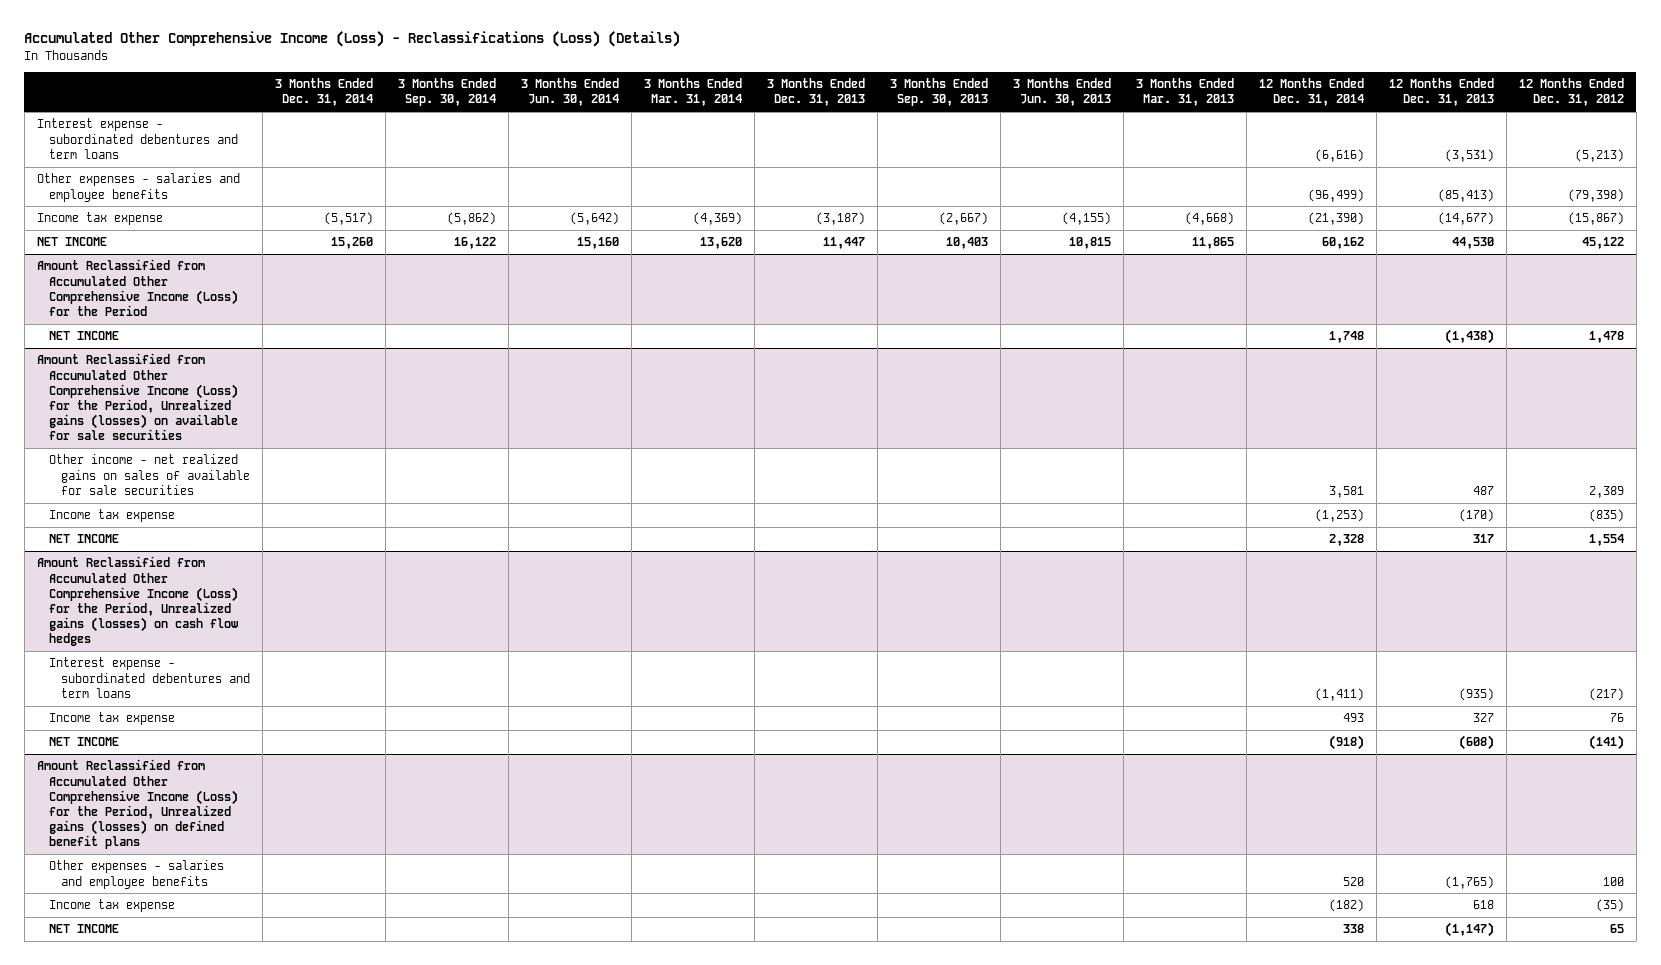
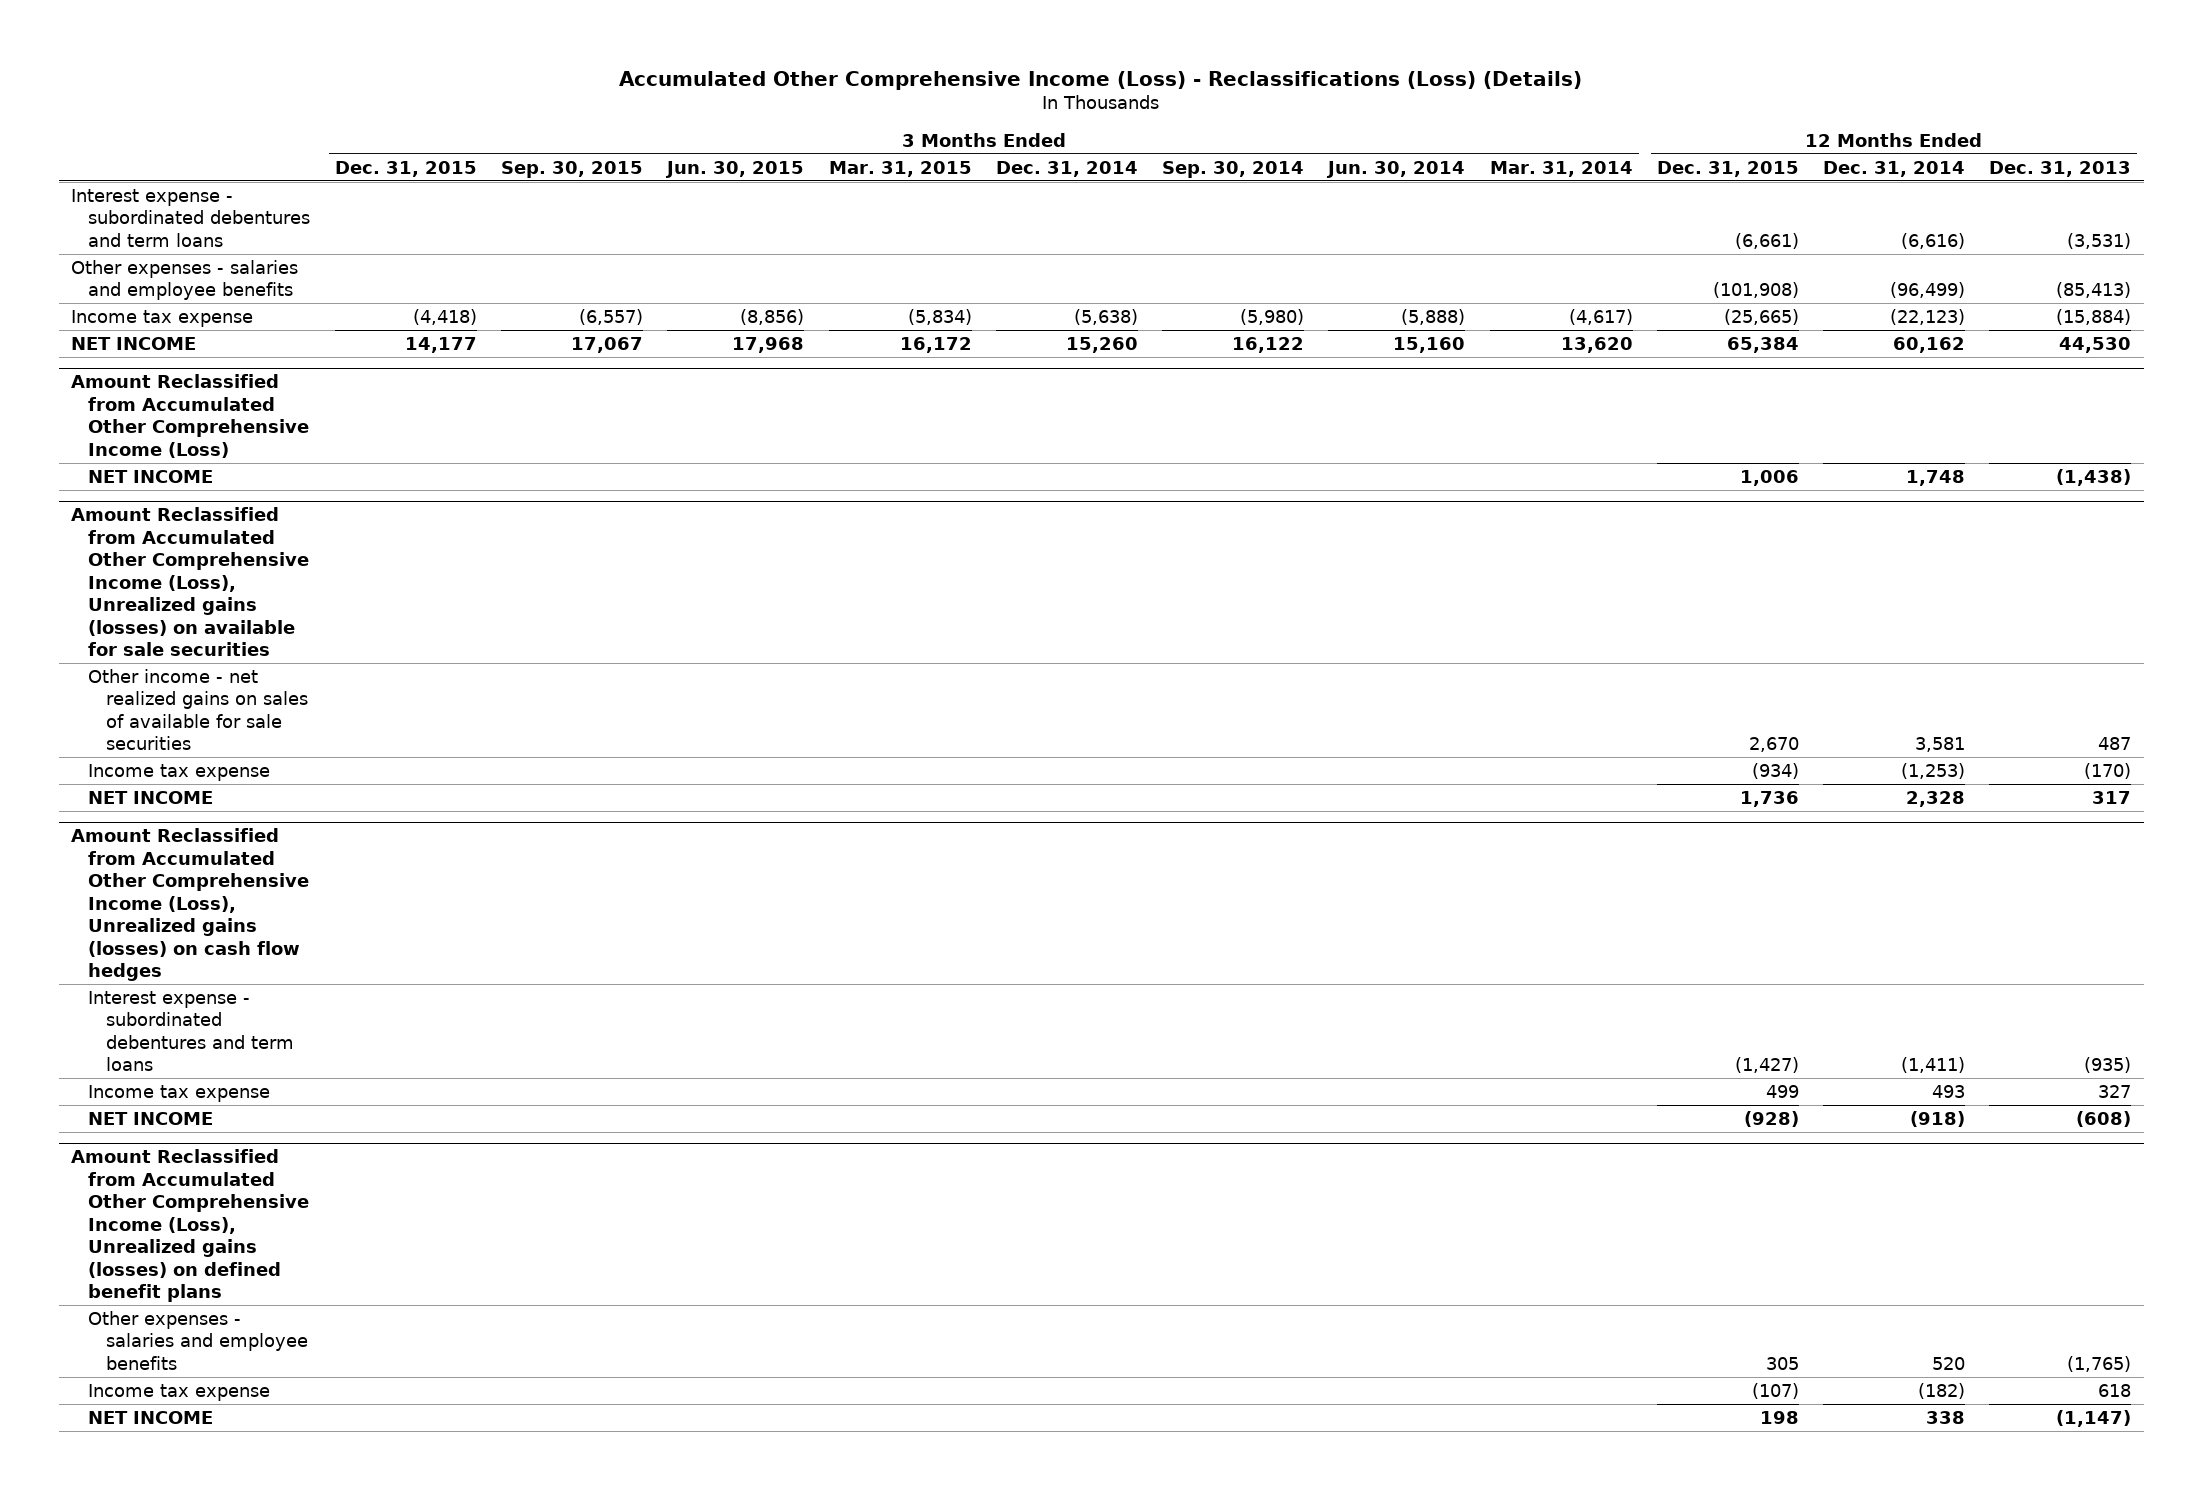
- | 3 Months Ended Dec. 31, 2014 | 3 Months Ended Sep. 30, 2014 | 3 Months Ended Jun. 30, 2014 | 3 Months Ended Mar. 31, 2014 | 3 Months Ended Dec. 31, 2013 | 3 Months Ended Sep. 30, 2013 | 3 Months Ended Jun. 30, 2013 | 3 Months Ended Mar. 31, 2013 | 12 Months Ended Dec. 31, 2014 | 12 Months Ended Dec. 31, 2013 | 12 Months Ended Dec. 31, 2012
+ | 3 Months Ended Dec. 31, 2015 | 3 Months Ended Sep. 30, 2015 | 3 Months Ended Jun. 30, 2015 | 3 Months Ended Mar. 31, 2015 | 3 Months Ended Dec. 31, 2014 | 3 Months Ended Sep. 30, 2014 | 3 Months Ended Jun. 30, 2014 | 3 Months Ended Mar. 31, 2014 | 12 Months Ended Dec. 31, 2015 | 12 Months Ended Dec. 31, 2014 | 12 Months Ended Dec. 31, 2013
- Income tax expense | (5,517) | (5,862) | (5,642) | (4,369) | (3,187) | (2,667) | (4,155) | (4,668) | (21,390) | (14,677) | (15,867)
+ Income tax expense | (4,418) | (6,557) | (8,856) | (5,834) | (5,638) | (5,980) | (5,888) | (4,617) | (25,665) | (22,123) | (15,884)
- Amount Reclassified from Accumulated Other Comprehensive Income (Loss) for the Period
+ Amount Reclassified from Accumulated Other Comprehensive Income (Loss)
- Amount Reclassified from Accumulated Other Comprehensive Income (Loss) for the Period, Unrealized gains (losses) on available for sale securities
+ Amount Reclassified from Accumulated Other Comprehensive Income (Loss), Unrealized gains (losses) on available for sale securities
- Amount Reclassified from Accumulated Other Comprehensive Income (Loss) for the Period, Unrealized gains (losses) on cash flow hedges
+ Amount Reclassified from Accumulated Other Comprehensive Income (Loss), Unrealized gains (losses) on cash flow hedges
- Amount Reclassified from Accumulated Other Comprehensive Income (Loss) for the Period, Unrealized gains (losses) on defined benefit plans
+ Amount Reclassified from Accumulated Other Comprehensive Income (Loss), Unrealized gains (losses) on defined benefit plans

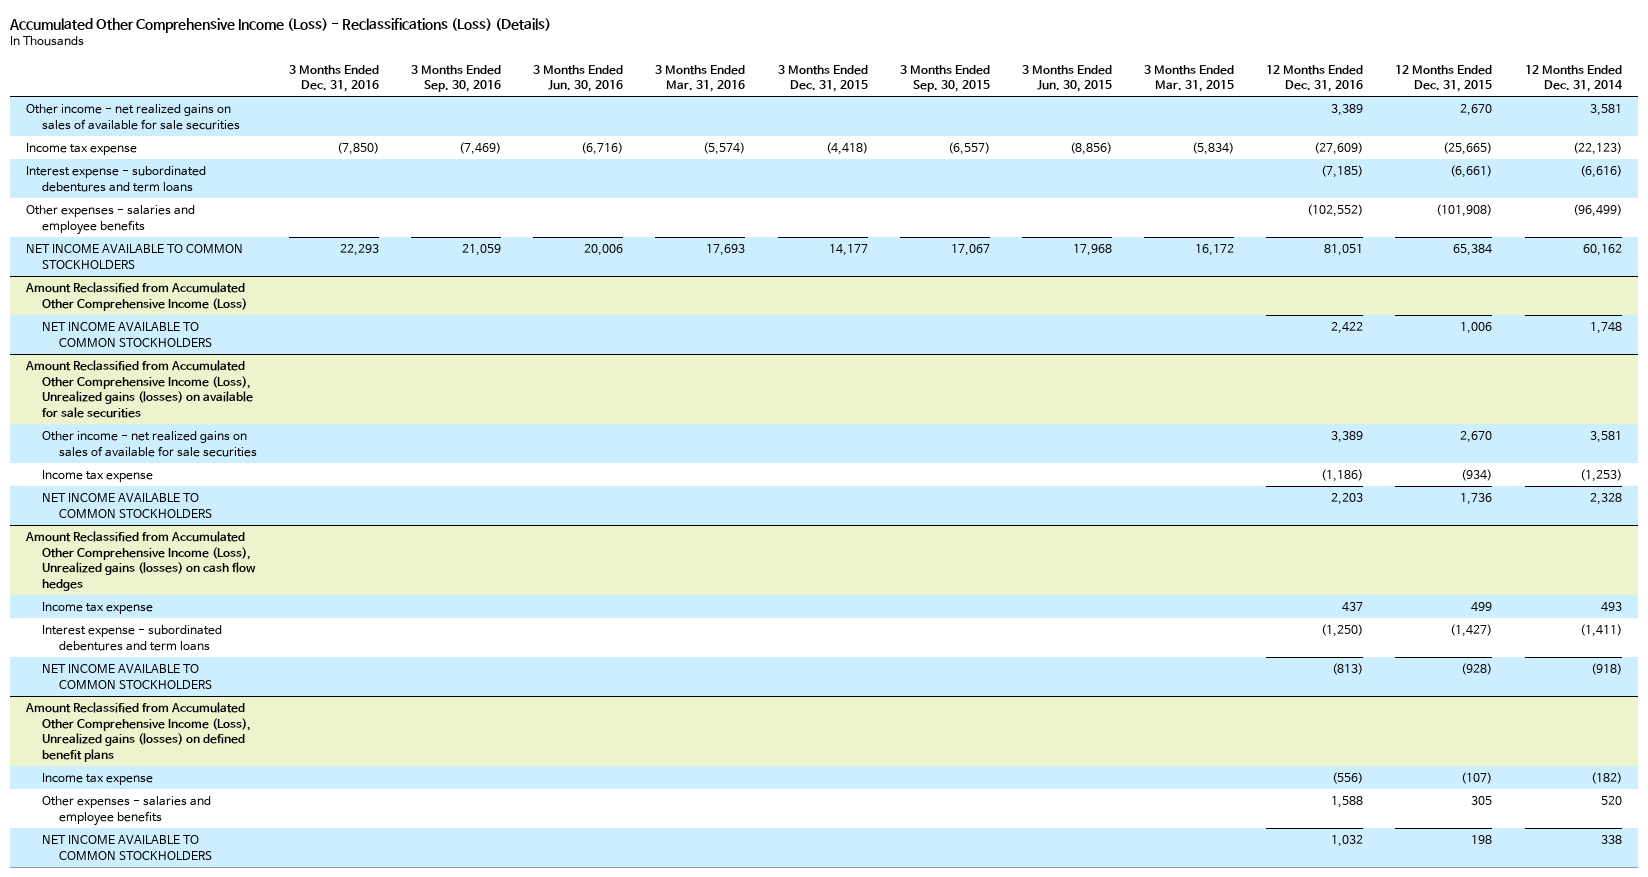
- | 3 Months Ended Dec. 31, 2015 | 3 Months Ended Sep. 30, 2015 | 3 Months Ended Jun. 30, 2015 | 3 Months Ended Mar. 31, 2015 | 3 Months Ended Dec. 31, 2014 | 3 Months Ended Sep. 30, 2014 | 3 Months Ended Jun. 30, 2014 | 3 Months Ended Mar. 31, 2014 | 12 Months Ended Dec. 31, 2015 | 12 Months Ended Dec. 31, 2014 | 12 Months Ended Dec. 31, 2013
+ | 3 Months Ended Dec. 31, 2016 | 3 Months Ended Sep. 30, 2016 | 3 Months Ended Jun. 30, 2016 | 3 Months Ended Mar. 31, 2016 | 3 Months Ended Dec. 31, 2015 | 3 Months Ended Sep. 30, 2015 | 3 Months Ended Jun. 30, 2015 | 3 Months Ended Mar. 31, 2015 | 12 Months Ended Dec. 31, 2016 | 12 Months Ended Dec. 31, 2015 | 12 Months Ended Dec. 31, 2014
+ Other income - net realized gains on sales of available for sale securities | | | | | | | | | 3,389 | 2,670 | 3,581
moved up: Income tax expense | (7,850) | (7,469) | (6,716) | (5,574) | (4,418) | (6,557) | (8,856) | (5,834) | (27,609) | (25,665) | (22,123)
- NET INCOME | 14,177 | 17,067 | 17,968 | 16,172 | 15,260 | 16,122 | 15,160 | 13,620 | 65,384 | 60,162 | 44,530
+ NET INCOME AVAILABLE TO COMMON STOCKHOLDERS | 22,293 | 21,059 | 20,006 | 17,693 | 14,177 | 17,067 | 17,968 | 16,172 | 81,051 | 65,384 | 60,162
@ Amount Reclassified from Accumulated Other Comprehensive Income (Loss)
- NET INCOME | | | | | | | | | 1,006 | 1,748 | (1,438)
+ NET INCOME AVAILABLE TO COMMON STOCKHOLDERS | | | | | | | | | 2,422 | 1,006 | 1,748
@ Amount Reclassified from Accumulated Other Comprehensive Income (Loss), Unrealized gains (losses) on available for sale securities
- NET INCOME | | | | | | | | | 1,736 | 2,328 | 317
+ NET INCOME AVAILABLE TO COMMON STOCKHOLDERS | | | | | | | | | 2,203 | 1,736 | 2,328
@ Amount Reclassified from Accumulated Other Comprehensive Income (Loss), Unrealized gains (losses) on cash flow hedges
- NET INCOME | | | | | | | | | (928) | (918) | (608)
moved down: Interest expense - subordinated debentures and term loans | | | | | | | | | (1,250) | (1,427) | (1,411)
+ NET INCOME AVAILABLE TO COMMON STOCKHOLDERS | | | | | | | | | (813) | (928) | (918)
@ Amount Reclassified from Accumulated Other Comprehensive Income (Loss), Unrealized gains (losses) on defined benefit plans
- NET INCOME | | | | | | | | | 198 | 338 | (1,147)
moved down: Other expenses - salaries and employee benefits | | | | | | | | | 1,588 | 305 | 520
+ NET INCOME AVAILABLE TO COMMON STOCKHOLDERS | | | | | | | | | 1,032 | 198 | 338

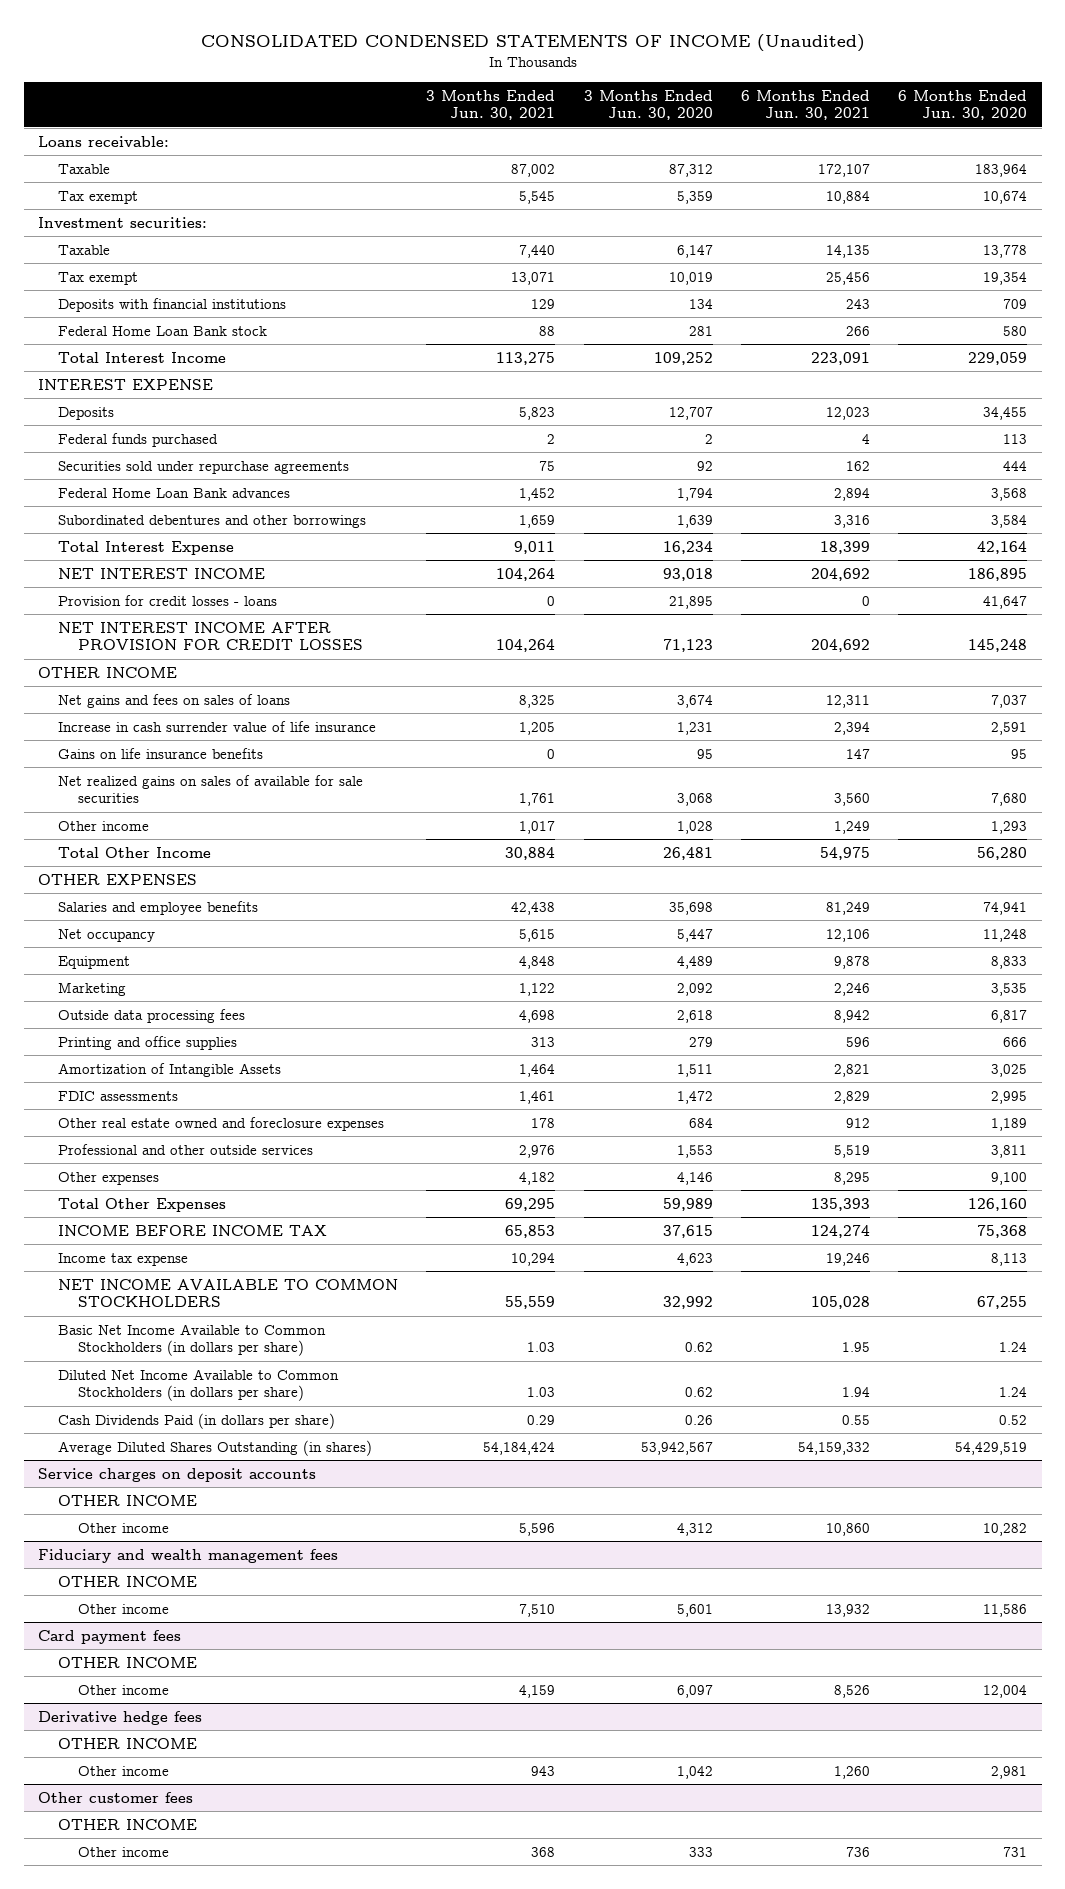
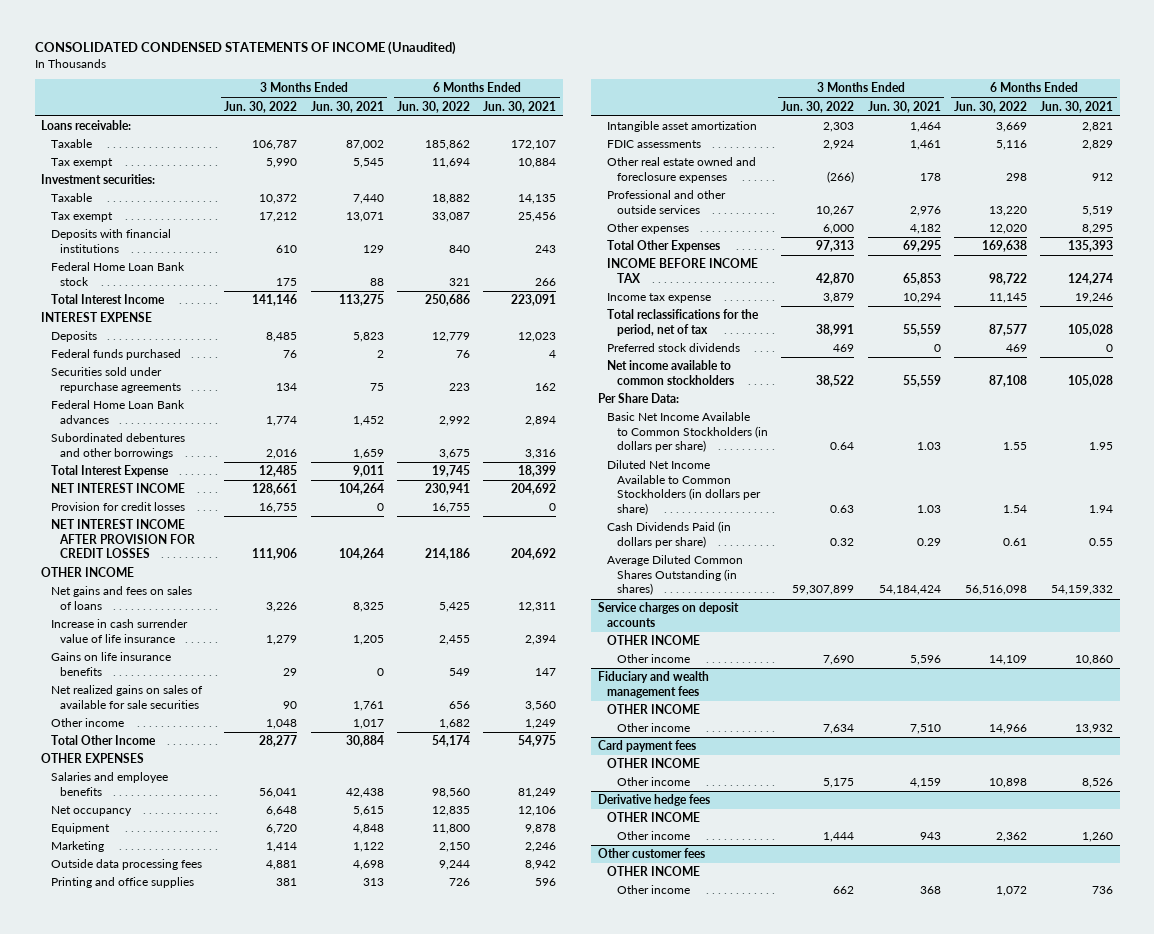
- | 3 Months Ended Jun. 30, 2021 | 3 Months Ended Jun. 30, 2020 | 6 Months Ended Jun. 30, 2021 | 6 Months Ended Jun. 30, 2020
+ | 3 Months Ended Jun. 30, 2022 | 3 Months Ended Jun. 30, 2021 | 6 Months Ended Jun. 30, 2022 | 6 Months Ended Jun. 30, 2021
- Provision for credit losses - loans | 0 | 21,895 | 0 | 41,647
+ Provision for credit losses | 16,755 | 0 | 16,755 | 0
- Amortization of Intangible Assets | 1,464 | 1,511 | 2,821 | 3,025
+ Intangible asset amortization | 2,303 | 1,464 | 3,669 | 2,821
- NET INCOME AVAILABLE TO COMMON STOCKHOLDERS | 55,559 | 32,992 | 105,028 | 67,255
+ Total reclassifications for the period, net of tax | 38,991 | 55,559 | 87,577 | 105,028
+ Preferred stock dividends | 469 | 0 | 469 | 0
+ Net income available to common stockholders | 38,522 | 55,559 | 87,108 | 105,028
+ Per Share Data:
- Average Diluted Shares Outstanding (in shares) | 54,184,424 | 53,942,567 | 54,159,332 | 54,429,519
+ Average Diluted Common Shares Outstanding (in shares) | 59,307,899 | 54,184,424 | 56,516,098 | 54,159,332

